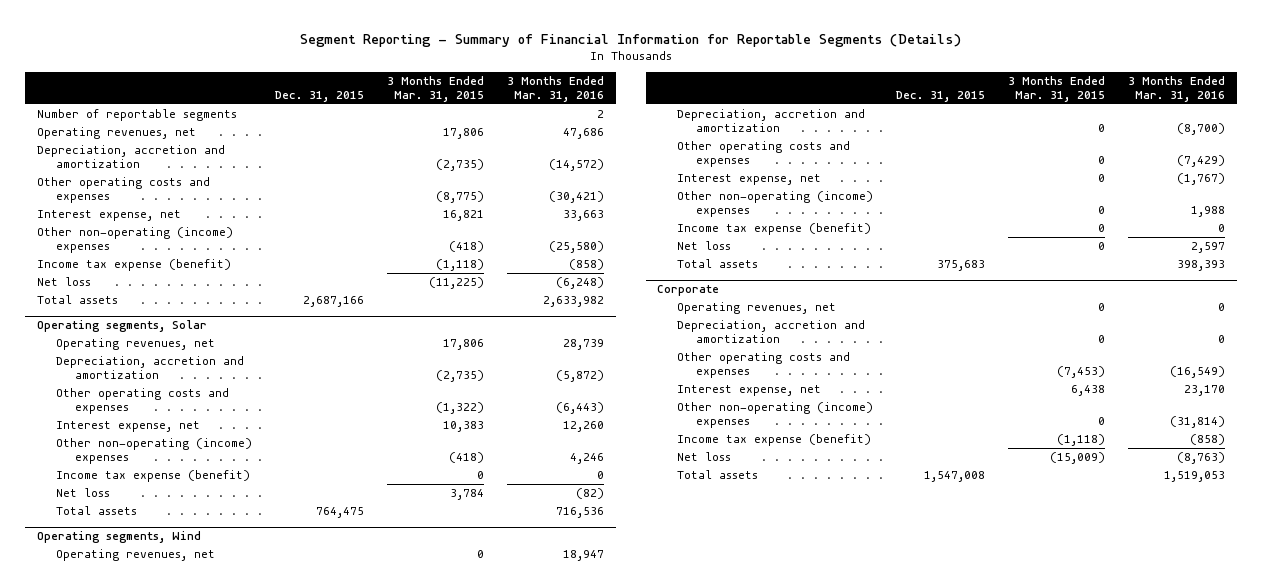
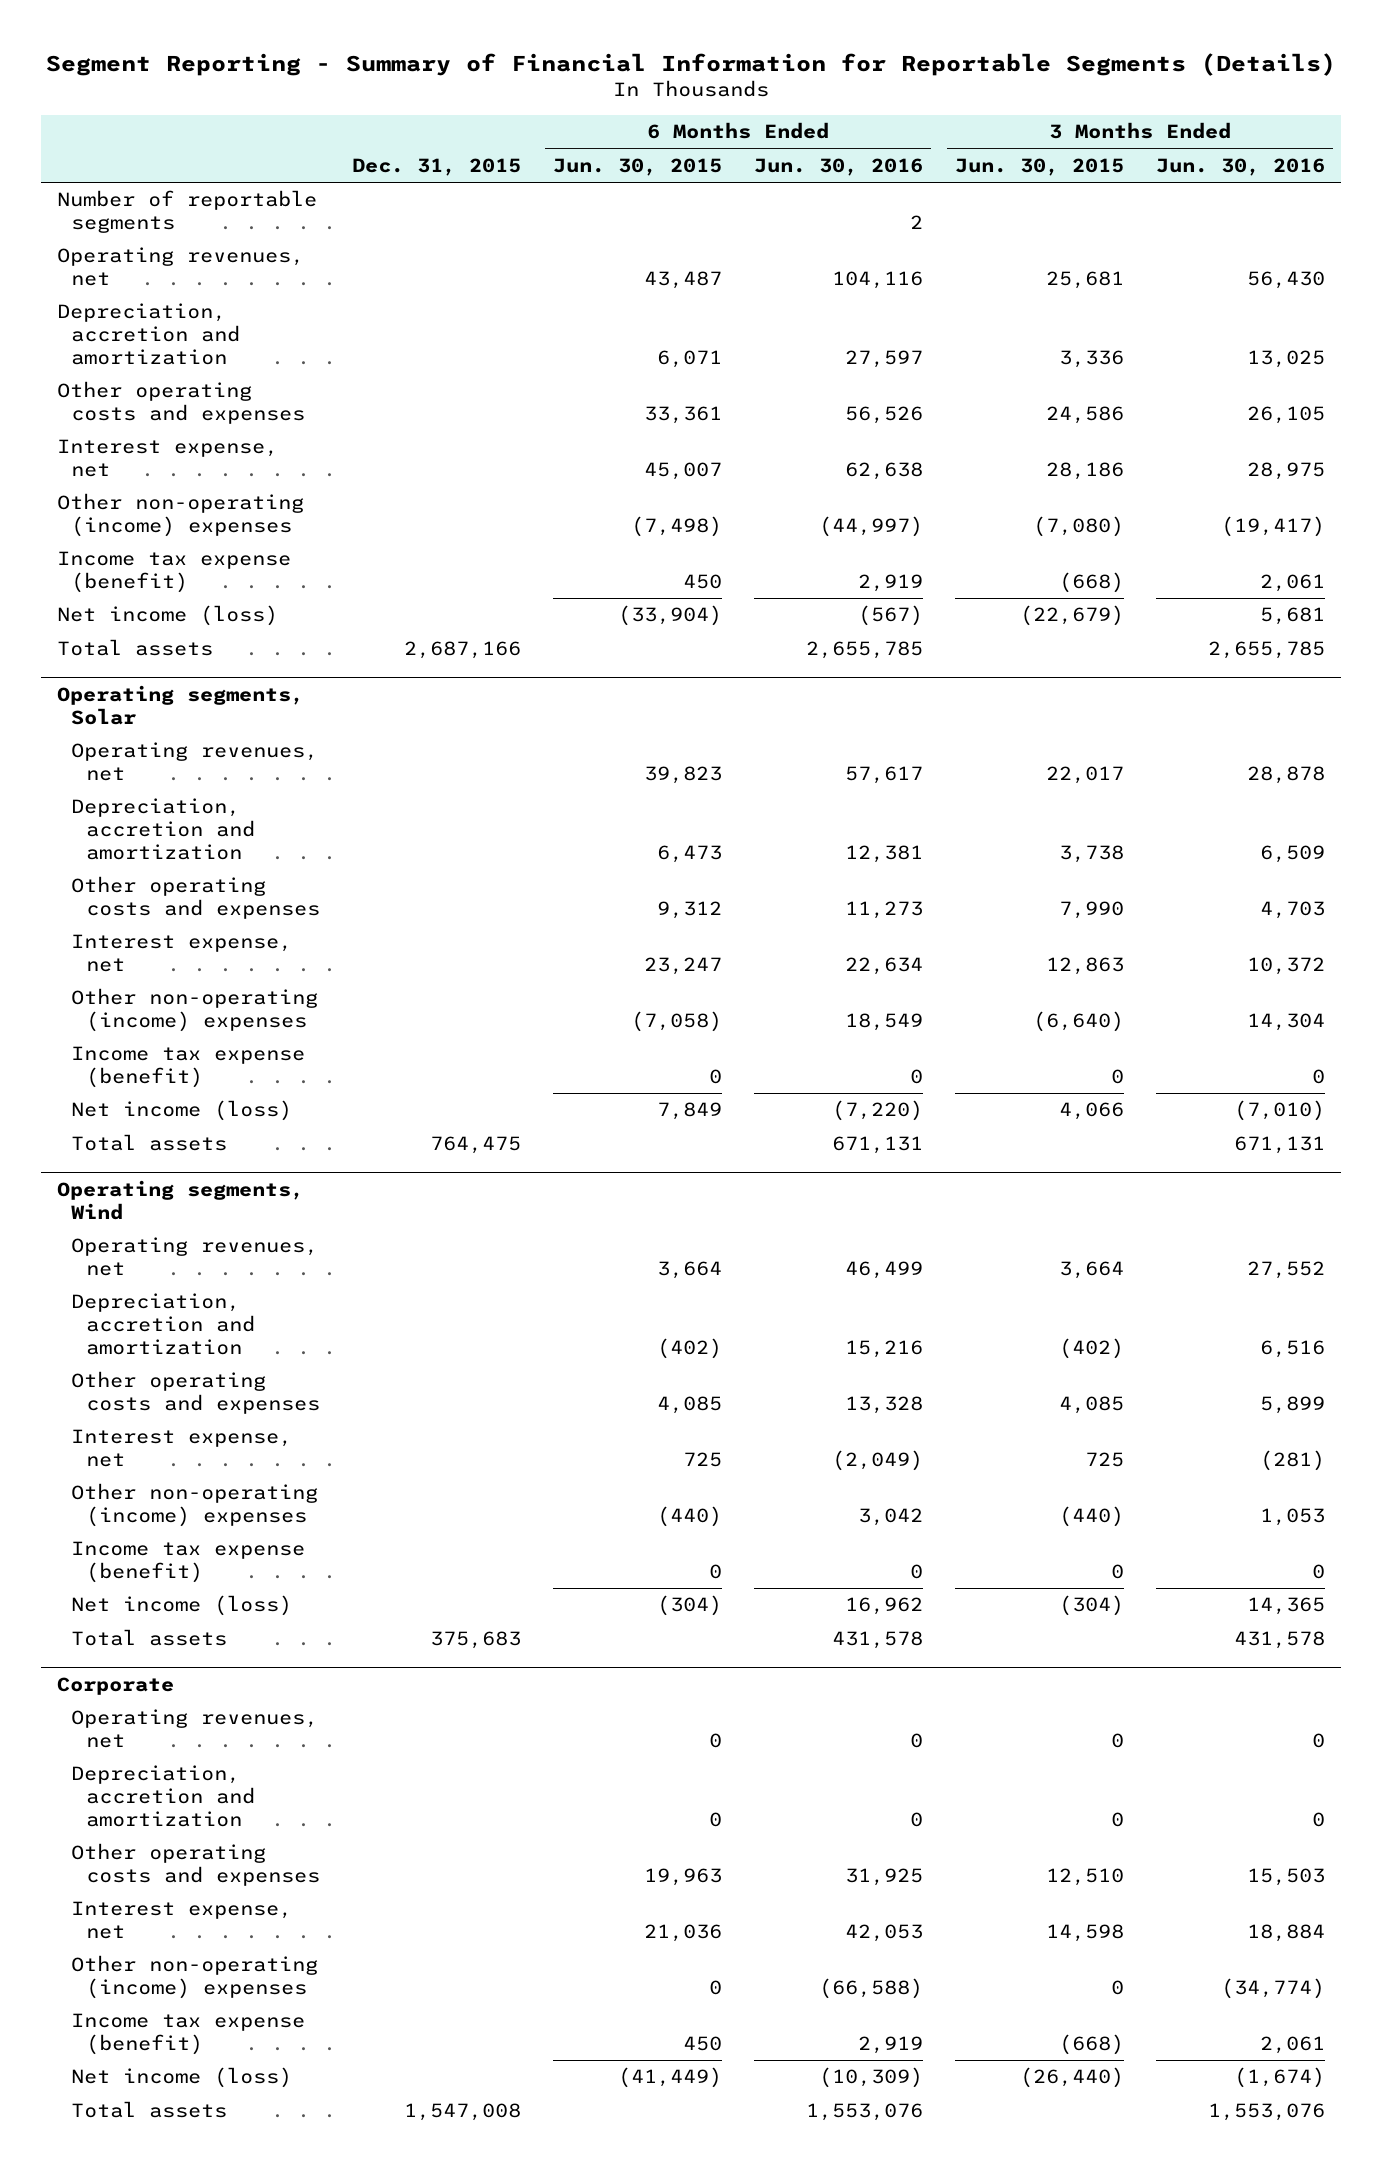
- | Dec. 31, 2015 | 3 Months Ended Mar. 31, 2015 | 3 Months Ended Mar. 31, 2016
+ | Dec. 31, 2015 | 6 Months Ended Jun. 30, 2015 | 6 Months Ended Jun. 30, 2016 | 3 Months Ended Jun. 30, 2015 | 3 Months Ended Jun. 30, 2016
- Net loss | | (11,225) | (6,248)
+ Net income (loss) | | (33,904) | (567) | (22,679) | 5,681
@ Operating segments, Solar
- Net loss | | 3,784 | (82)
+ Net income (loss) | | 7,849 | (7,220) | 4,066 | (7,010)
@ Operating segments, Wind
- Net loss | | 0 | 2,597
+ Net income (loss) | | (304) | 16,962 | (304) | 14,365
@ Corporate
- Net loss | | (15,009) | (8,763)
+ Net income (loss) | | (41,449) | (10,309) | (26,440) | (1,674)

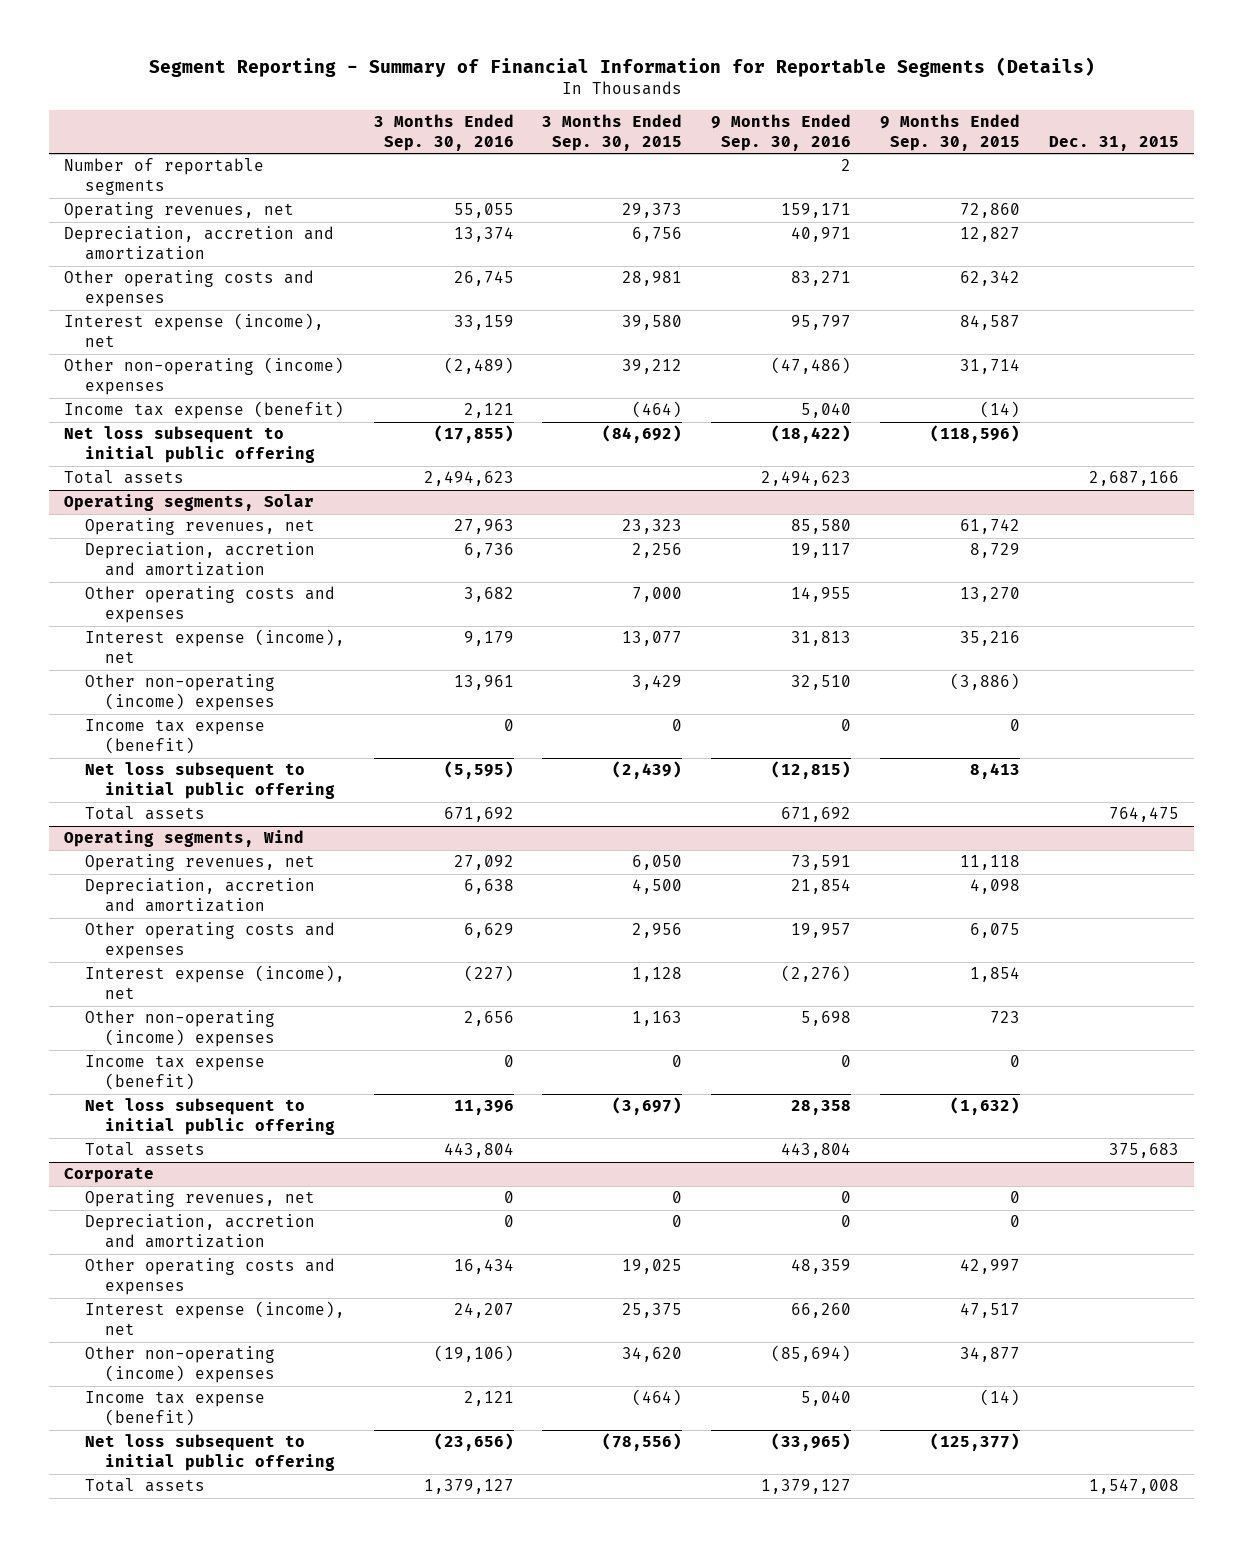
- | Dec. 31, 2015 | 6 Months Ended Jun. 30, 2015 | 6 Months Ended Jun. 30, 2016 | 3 Months Ended Jun. 30, 2015 | 3 Months Ended Jun. 30, 2016
+ | 3 Months Ended Sep. 30, 2016 | 3 Months Ended Sep. 30, 2015 | 9 Months Ended Sep. 30, 2016 | 9 Months Ended Sep. 30, 2015 | Dec. 31, 2015
- Interest expense, net | | 45,007 | 62,638 | 28,186 | 28,975
+ Interest expense (income), net | 33,159 | 39,580 | 95,797 | 84,587 |
- Net income (loss) | | (33,904) | (567) | (22,679) | 5,681
+ Net loss subsequent to initial public offering | (17,855) | (84,692) | (18,422) | (118,596) |
@ Operating segments, Solar
- Interest expense, net | | 23,247 | 22,634 | 12,863 | 10,372
+ Interest expense (income), net | 9,179 | 13,077 | 31,813 | 35,216 |
- Net income (loss) | | 7,849 | (7,220) | 4,066 | (7,010)
+ Net loss subsequent to initial public offering | (5,595) | (2,439) | (12,815) | 8,413 |
@ Operating segments, Wind
- Interest expense, net | | 725 | (2,049) | 725 | (281)
+ Interest expense (income), net | (227) | 1,128 | (2,276) | 1,854 |
- Net income (loss) | | (304) | 16,962 | (304) | 14,365
+ Net loss subsequent to initial public offering | 11,396 | (3,697) | 28,358 | (1,632) |
@ Corporate
- Interest expense, net | | 21,036 | 42,053 | 14,598 | 18,884
+ Interest expense (income), net | 24,207 | 25,375 | 66,260 | 47,517 |
- Net income (loss) | | (41,449) | (10,309) | (26,440) | (1,674)
+ Net loss subsequent to initial public offering | (23,656) | (78,556) | (33,965) | (125,377) |

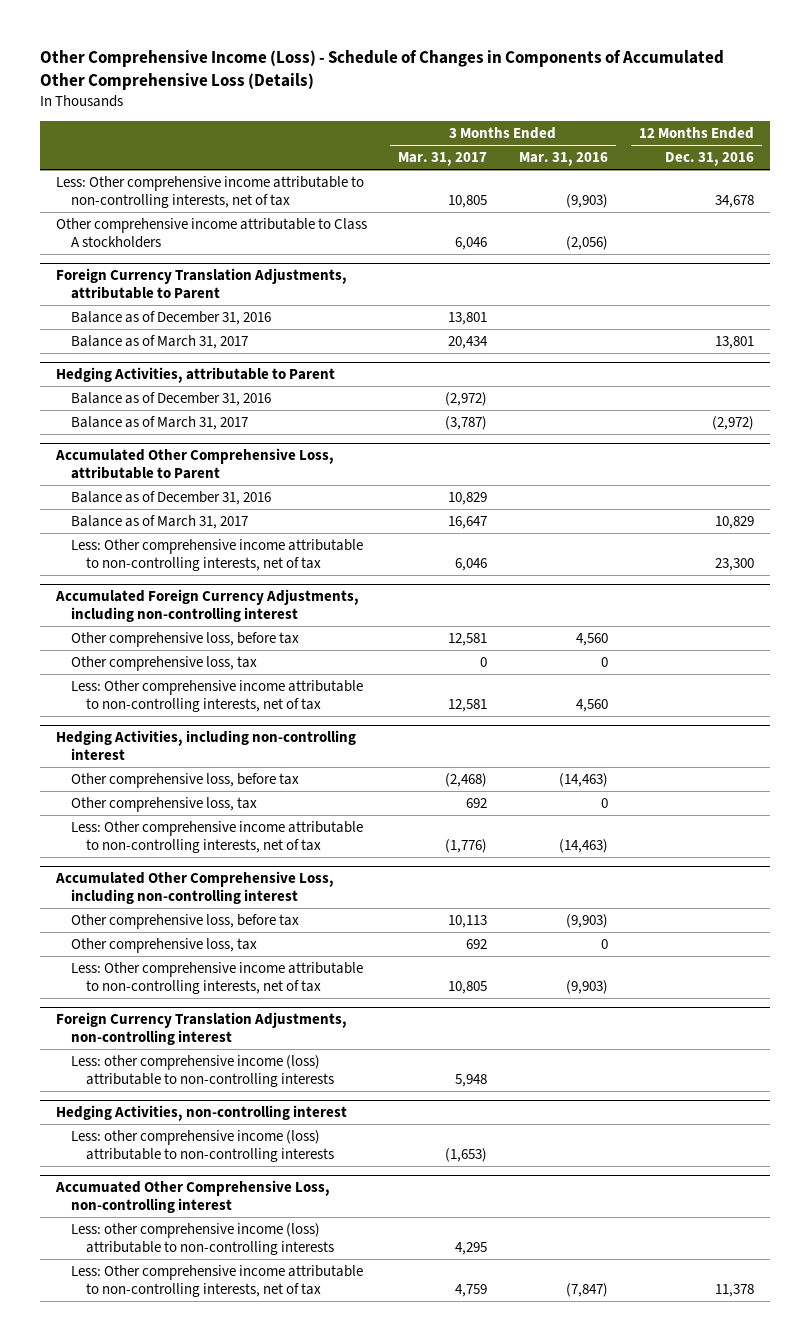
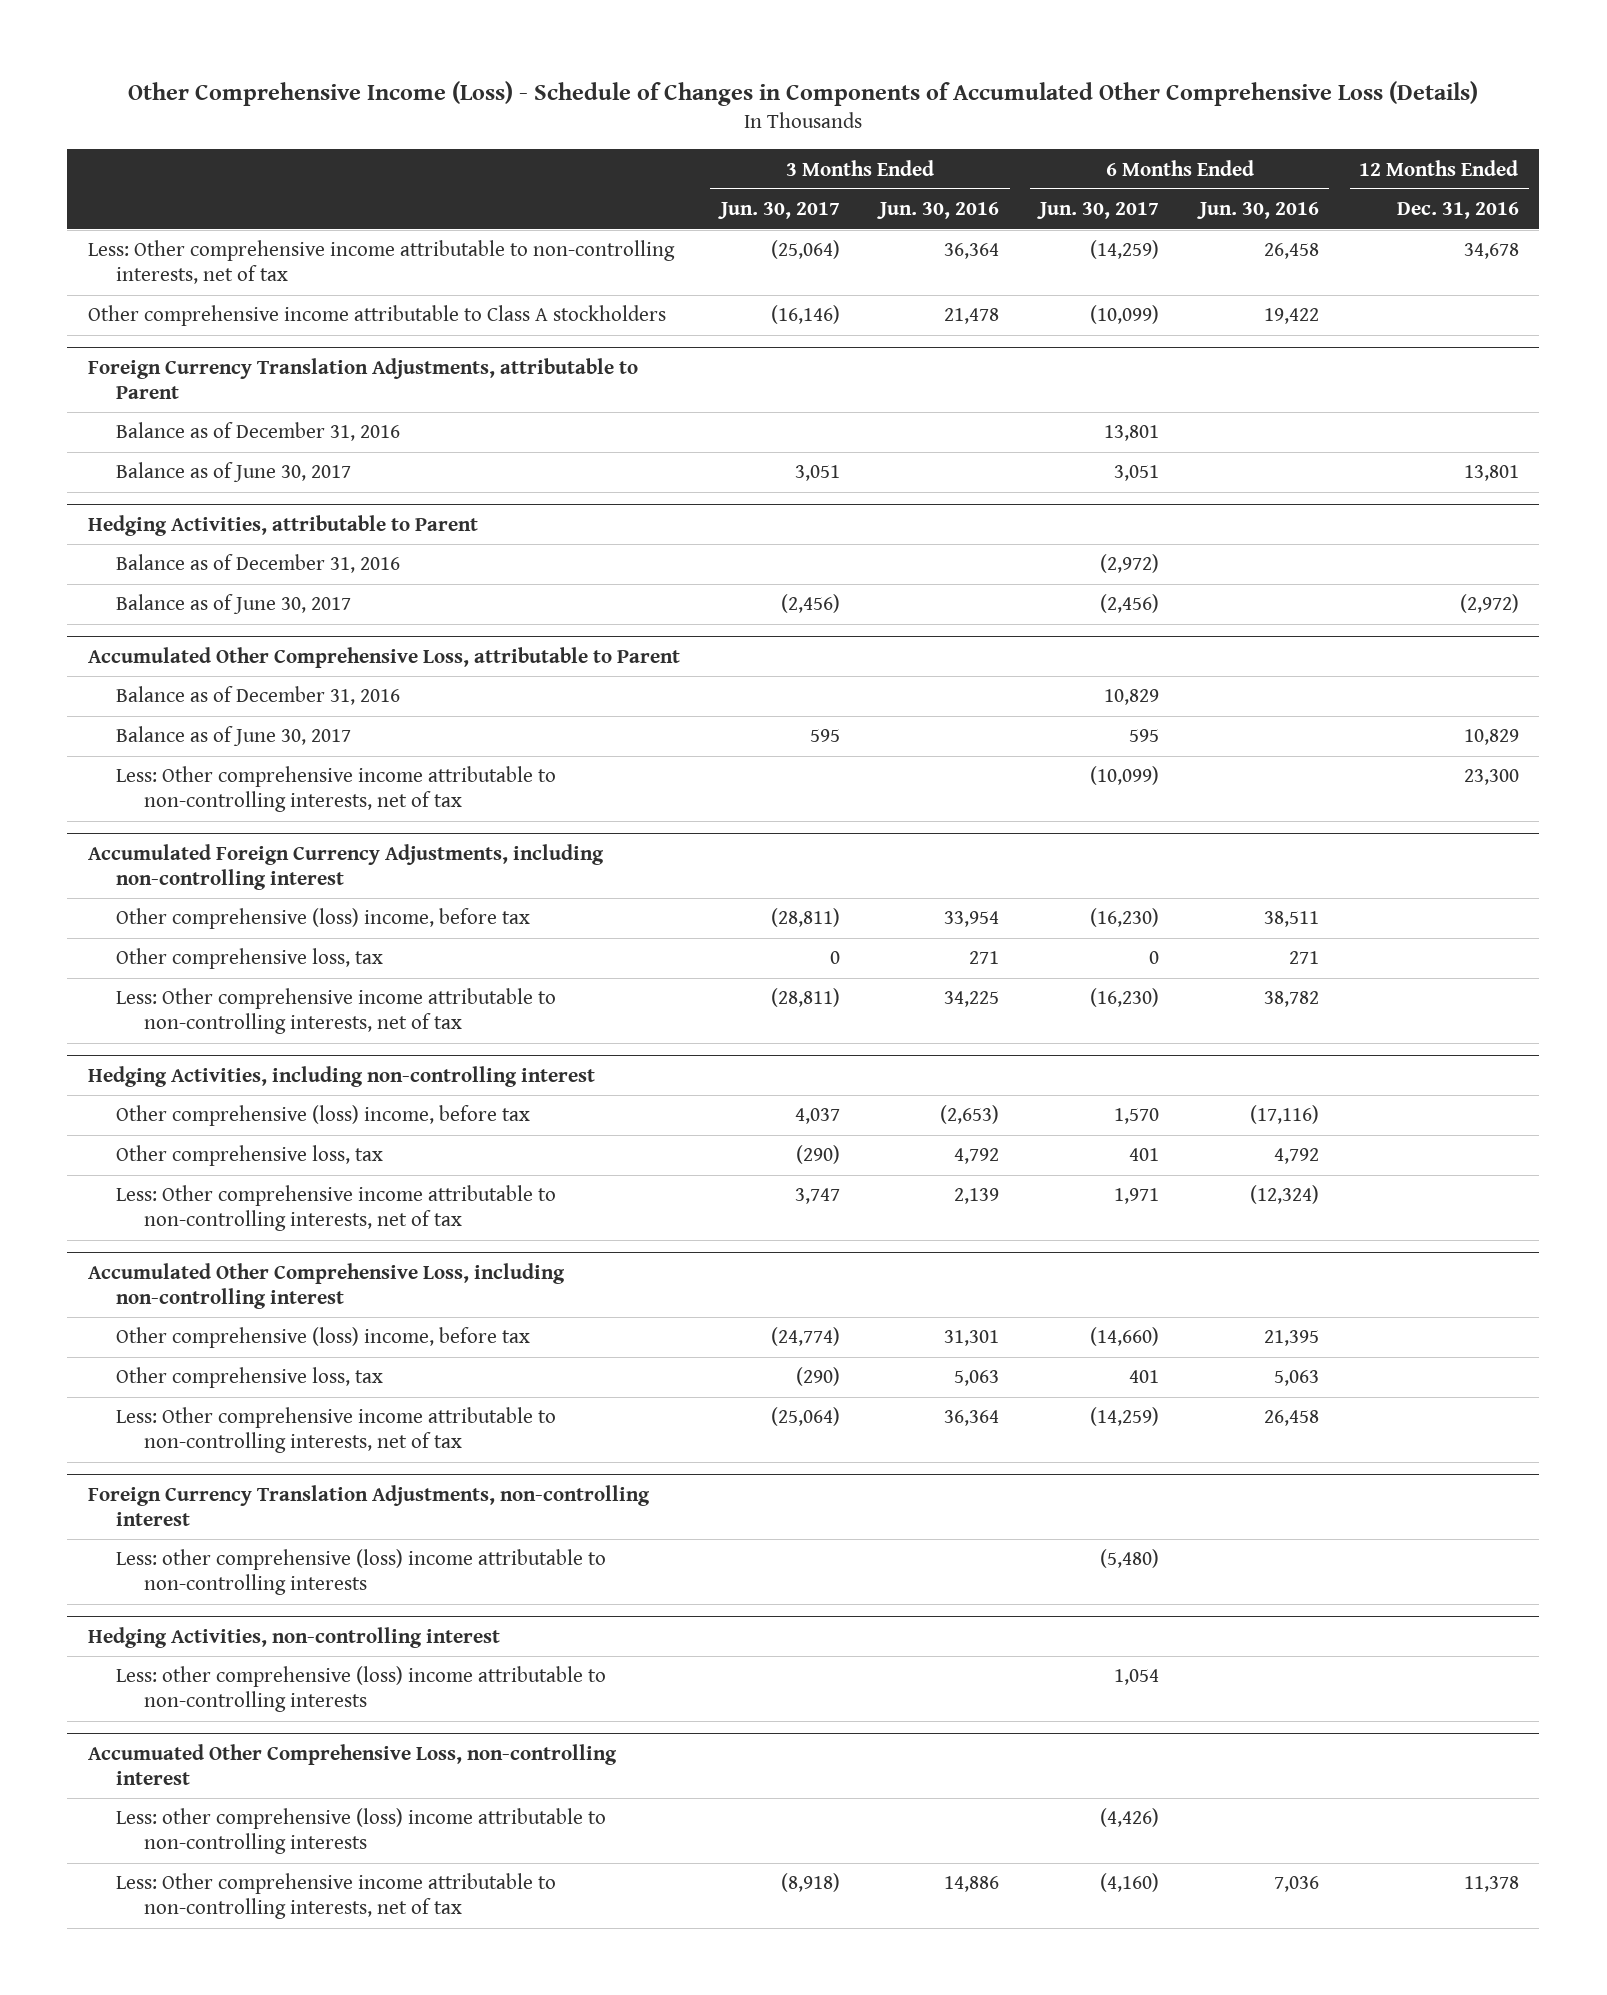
- | 3 Months Ended Mar. 31, 2017 | 3 Months Ended Mar. 31, 2016 | 12 Months Ended Dec. 31, 2016
+ | 3 Months Ended Jun. 30, 2017 | 3 Months Ended Jun. 30, 2016 | 6 Months Ended Jun. 30, 2017 | 6 Months Ended Jun. 30, 2016 | 12 Months Ended Dec. 31, 2016
@ Foreign Currency Translation Adjustments, attributable to Parent
- Balance as of March 31, 2017 | 20,434 | | 13,801
+ Balance as of June 30, 2017 | 3,051 | | 3,051 | | 13,801
@ Hedging Activities, attributable to Parent
- Balance as of March 31, 2017 | (3,787) | | (2,972)
+ Balance as of June 30, 2017 | (2,456) | | (2,456) | | (2,972)
@ Accumulated Other Comprehensive Loss, attributable to Parent
- Balance as of March 31, 2017 | 16,647 | | 10,829
+ Balance as of June 30, 2017 | 595 | | 595 | | 10,829
@ Accumulated Foreign Currency Adjustments, including non-controlling interest
- Other comprehensive loss, before tax | 12,581 | 4,560 |
+ Other comprehensive (loss) income, before tax | (28,811) | 33,954 | (16,230) | 38,511 |
@ Hedging Activities, including non-controlling interest
- Other comprehensive loss, before tax | (2,468) | (14,463) |
+ Other comprehensive (loss) income, before tax | 4,037 | (2,653) | 1,570 | (17,116) |
@ Accumulated Other Comprehensive Loss, including non-controlling interest
- Other comprehensive loss, before tax | 10,113 | (9,903) |
+ Other comprehensive (loss) income, before tax | (24,774) | 31,301 | (14,660) | 21,395 |
@ Foreign Currency Translation Adjustments, non-controlling interest
- Less: other comprehensive income (loss) attributable to non-controlling interests | 5,948 | |
+ Less: other comprehensive (loss) income attributable to non-controlling interests | | | (5,480) | |
@ Hedging Activities, non-controlling interest
- Less: other comprehensive income (loss) attributable to non-controlling interests | (1,653) | |
+ Less: other comprehensive (loss) income attributable to non-controlling interests | | | 1,054 | |
@ Accumuated Other Comprehensive Loss, non-controlling interest
- Less: other comprehensive income (loss) attributable to non-controlling interests | 4,295 | |
+ Less: other comprehensive (loss) income attributable to non-controlling interests | | | (4,426) | |

